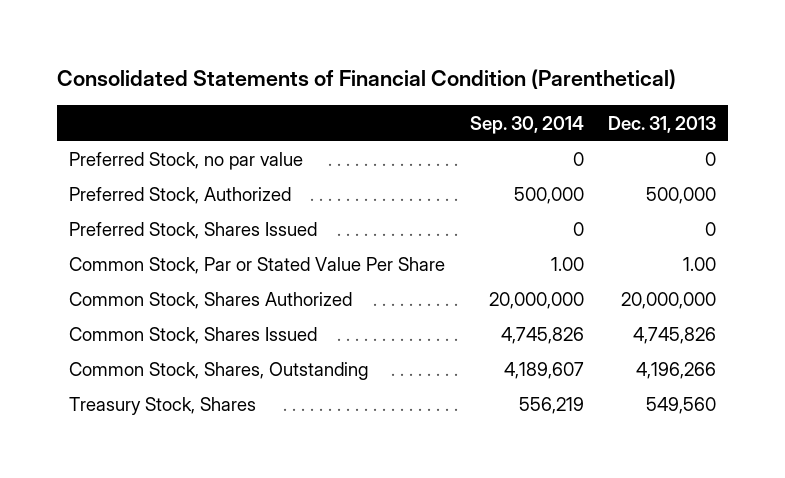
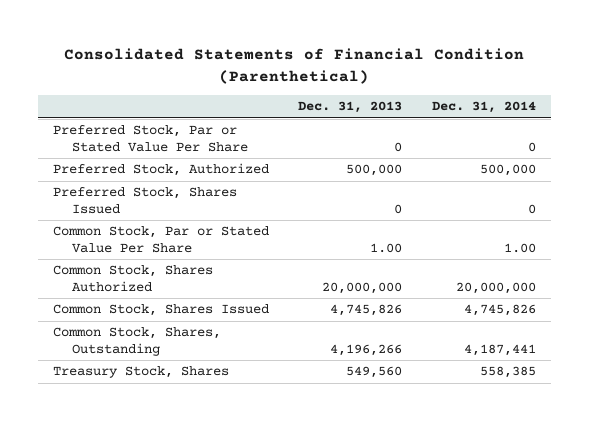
- | Sep. 30, 2014 | Dec. 31, 2013
+ | Dec. 31, 2013 | Dec. 31, 2014
- Preferred Stock, no par value | 0 | 0
+ Preferred Stock, Par or Stated Value Per Share | 0 | 0

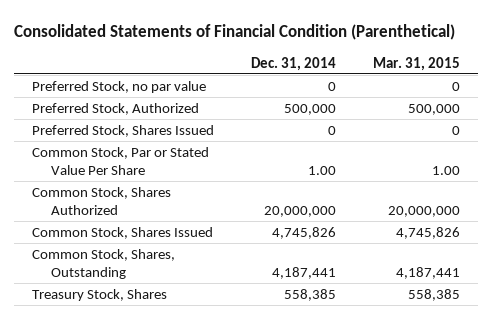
- | Dec. 31, 2013 | Dec. 31, 2014
+ | Dec. 31, 2014 | Mar. 31, 2015
- Preferred Stock, Par or Stated Value Per Share | 0 | 0
+ Preferred Stock, no par value | 0 | 0

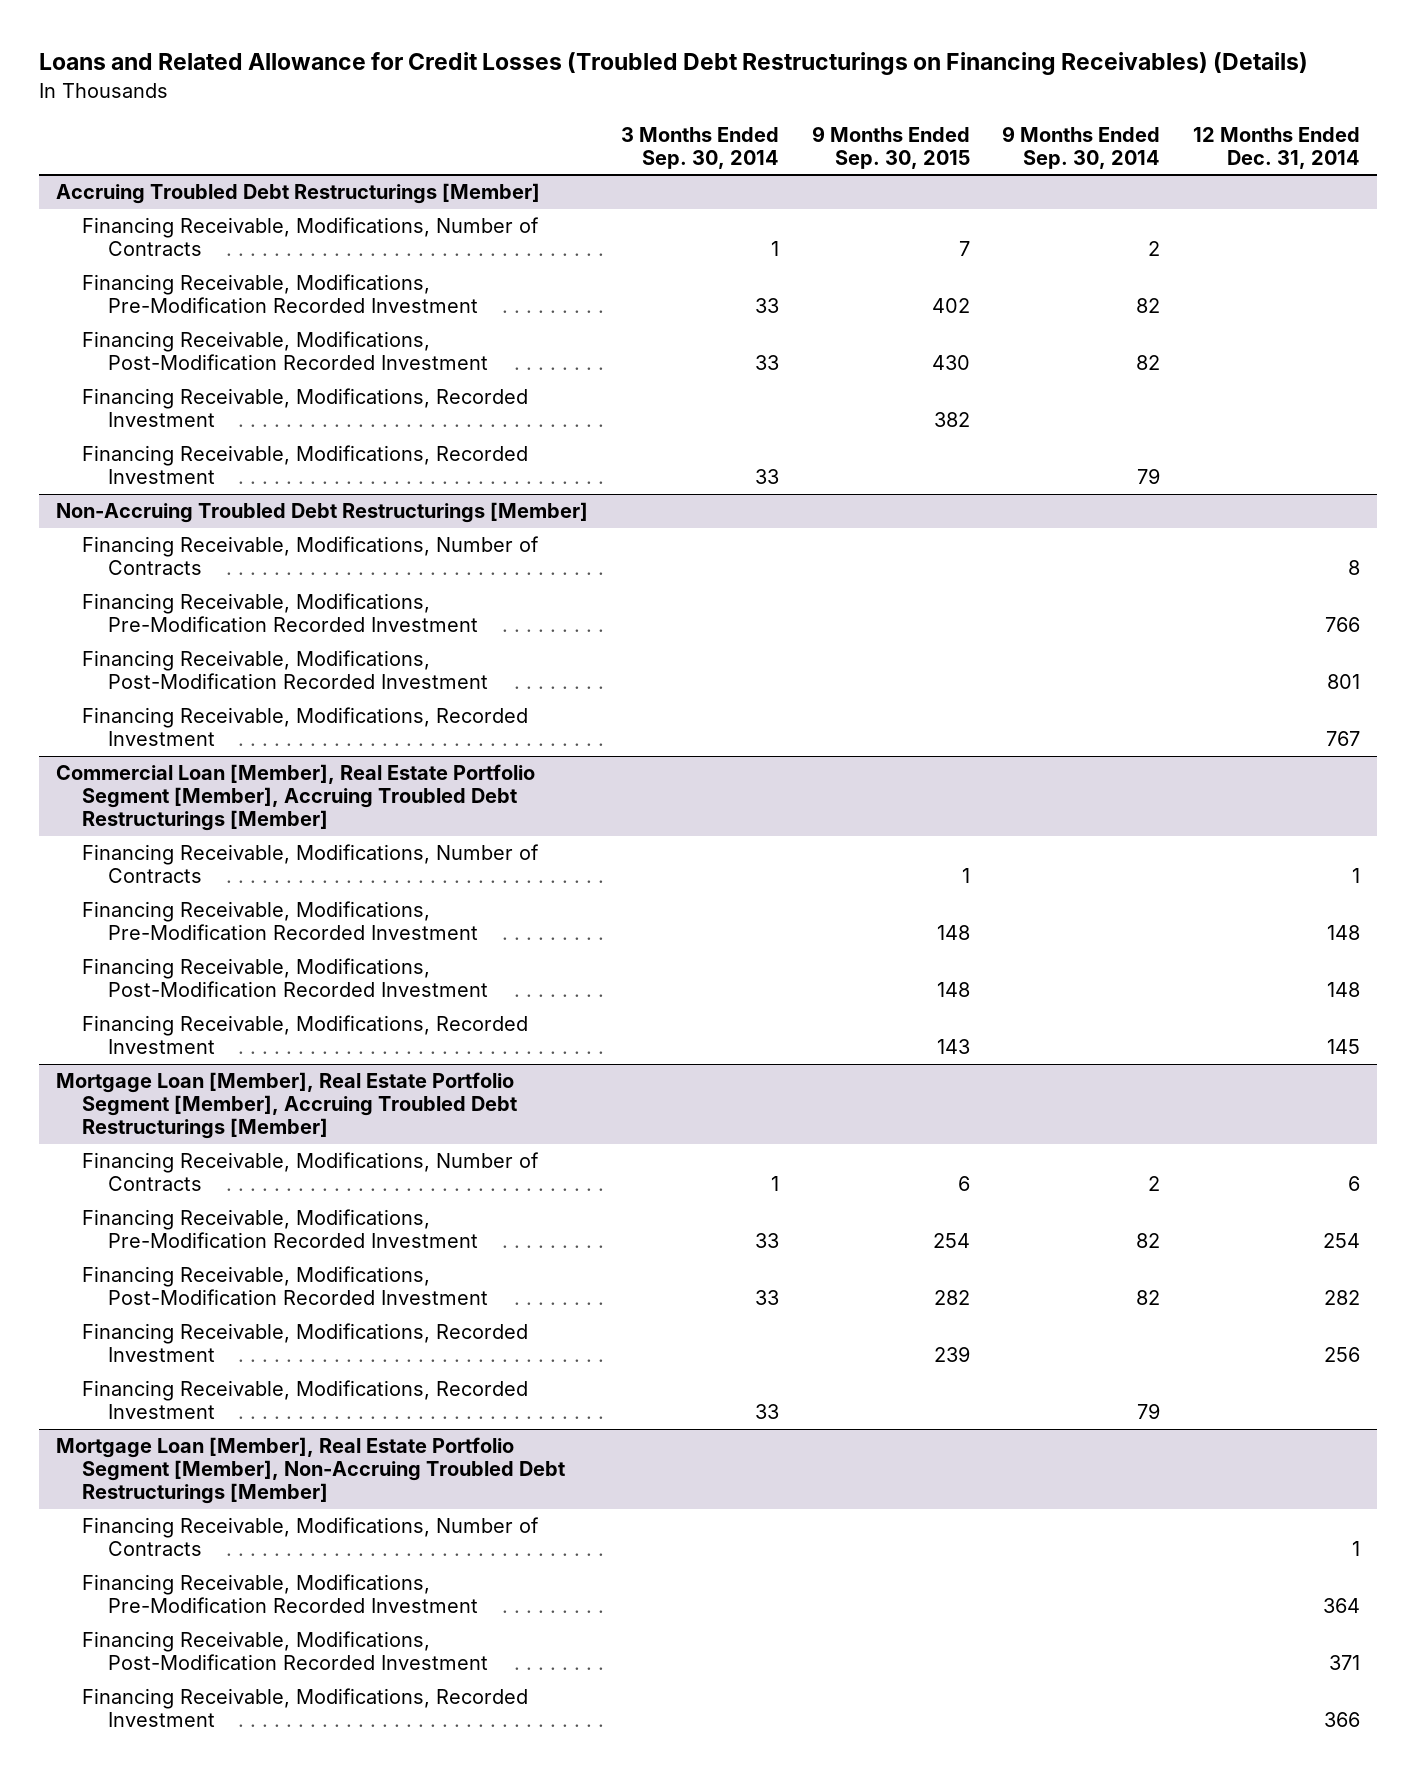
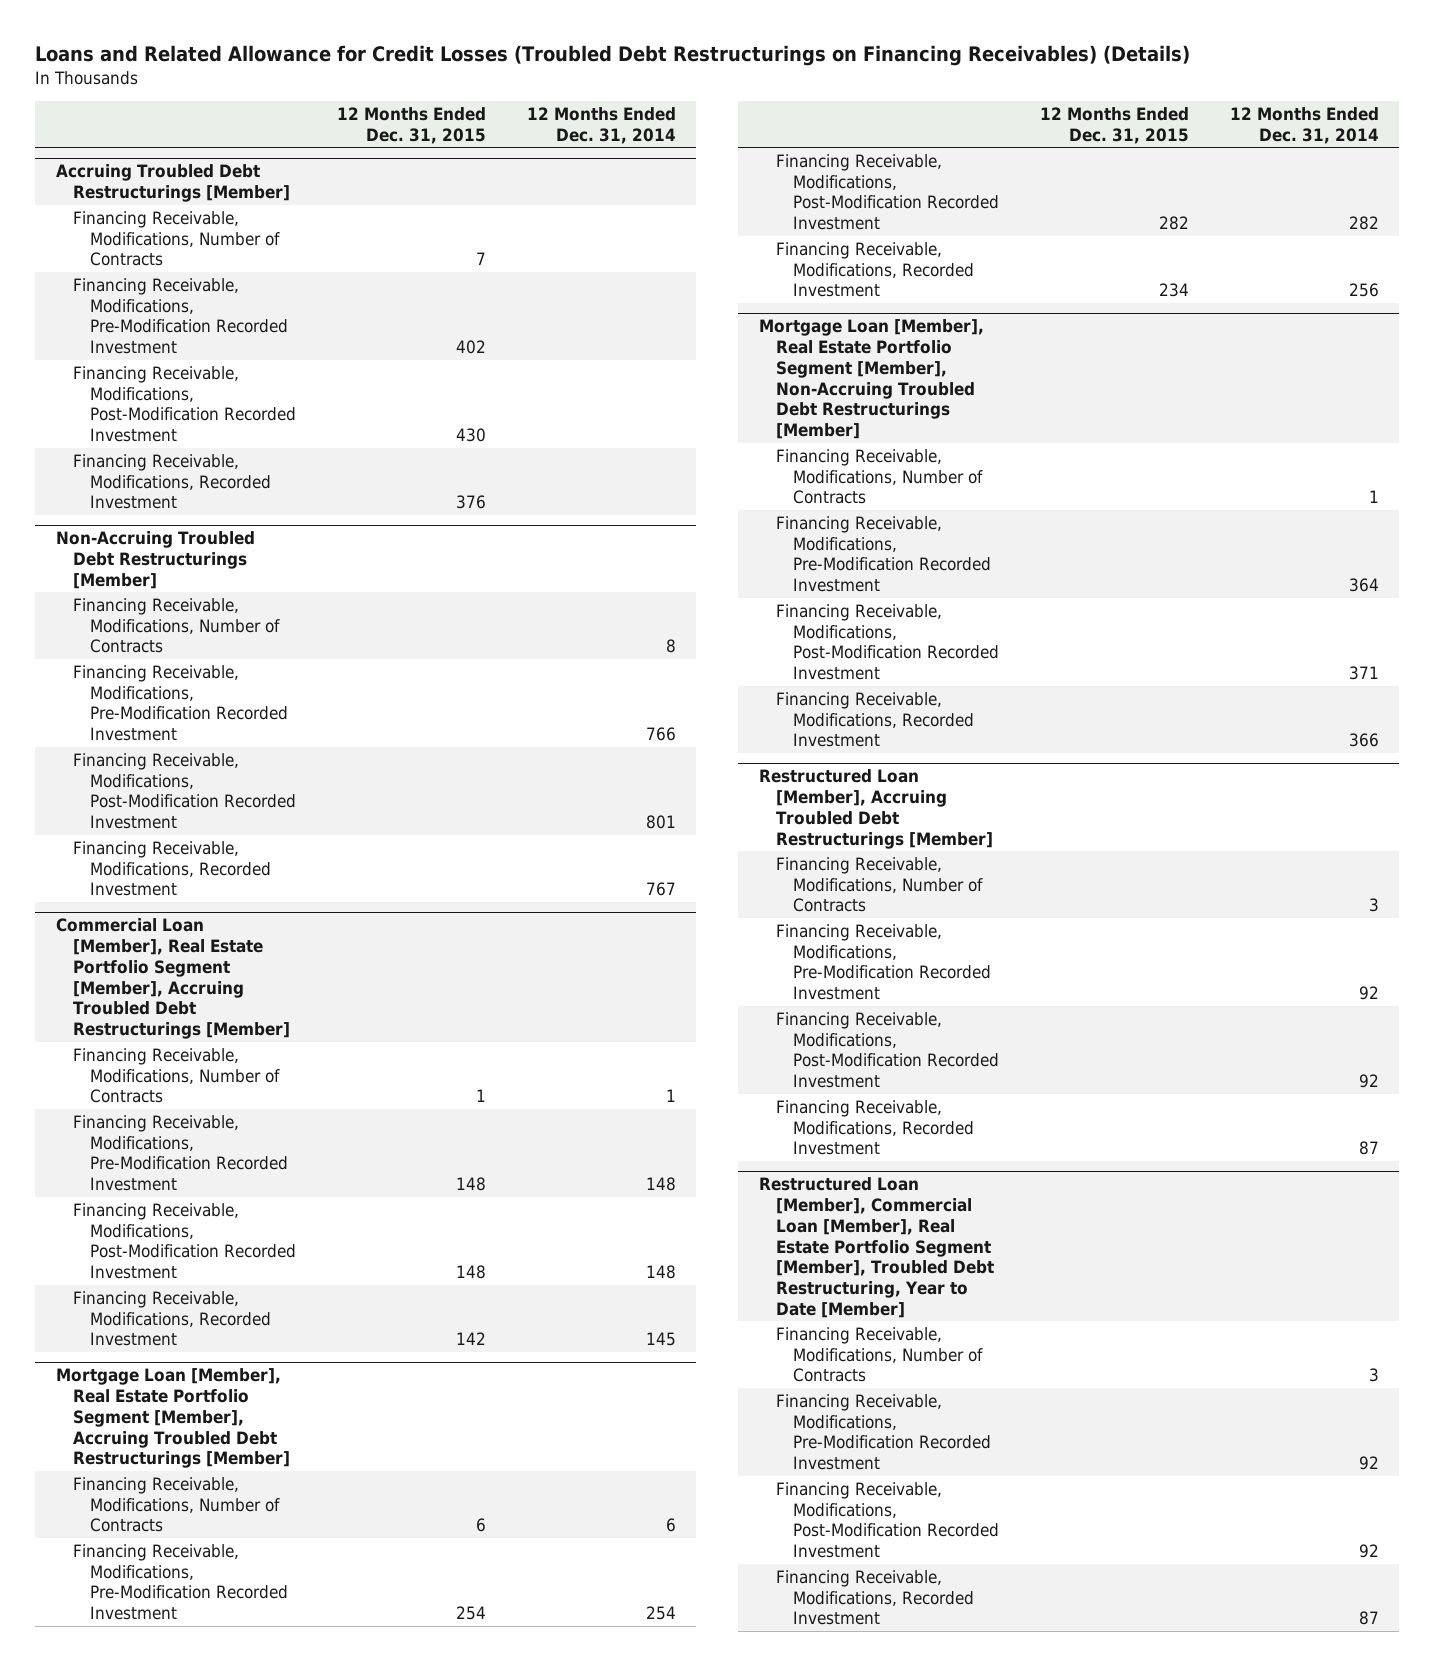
- | 3 Months Ended Sep. 30, 2014 | 9 Months Ended Sep. 30, 2015 | 9 Months Ended Sep. 30, 2014 | 12 Months Ended Dec. 31, 2014
+ | 12 Months Ended Dec. 31, 2015 | 12 Months Ended Dec. 31, 2014
@ Accruing Troubled Debt Restructurings [Member]
- Financing Receivable, Modifications, Recorded Investment | 33 | | 79 |
@ Mortgage Loan [Member], Real Estate Portfolio Segment [Member], Accruing Troubled Debt Restructurings [Member]
- Financing Receivable, Modifications, Recorded Investment | 33 | | 79 |
+ Restructured Loan [Member], Accruing Troubled Debt Restructurings [Member]
+ Financing Receivable, Modifications, Number of Contracts | | 3
+ Financing Receivable, Modifications, Pre-Modification Recorded Investment | | 92
+ Financing Receivable, Modifications, Post-Modification Recorded Investment | | 92
+ Financing Receivable, Modifications, Recorded Investment | | 87
+ Restructured Loan [Member], Commercial Loan [Member], Real Estate Portfolio Segment [Member], Troubled Debt Restructuring, Year to Date [Member]
+ Financing Receivable, Modifications, Number of Contracts | | 3
+ Financing Receivable, Modifications, Pre-Modification Recorded Investment | | 92
+ Financing Receivable, Modifications, Post-Modification Recorded Investment | | 92
+ Financing Receivable, Modifications, Recorded Investment | | 87

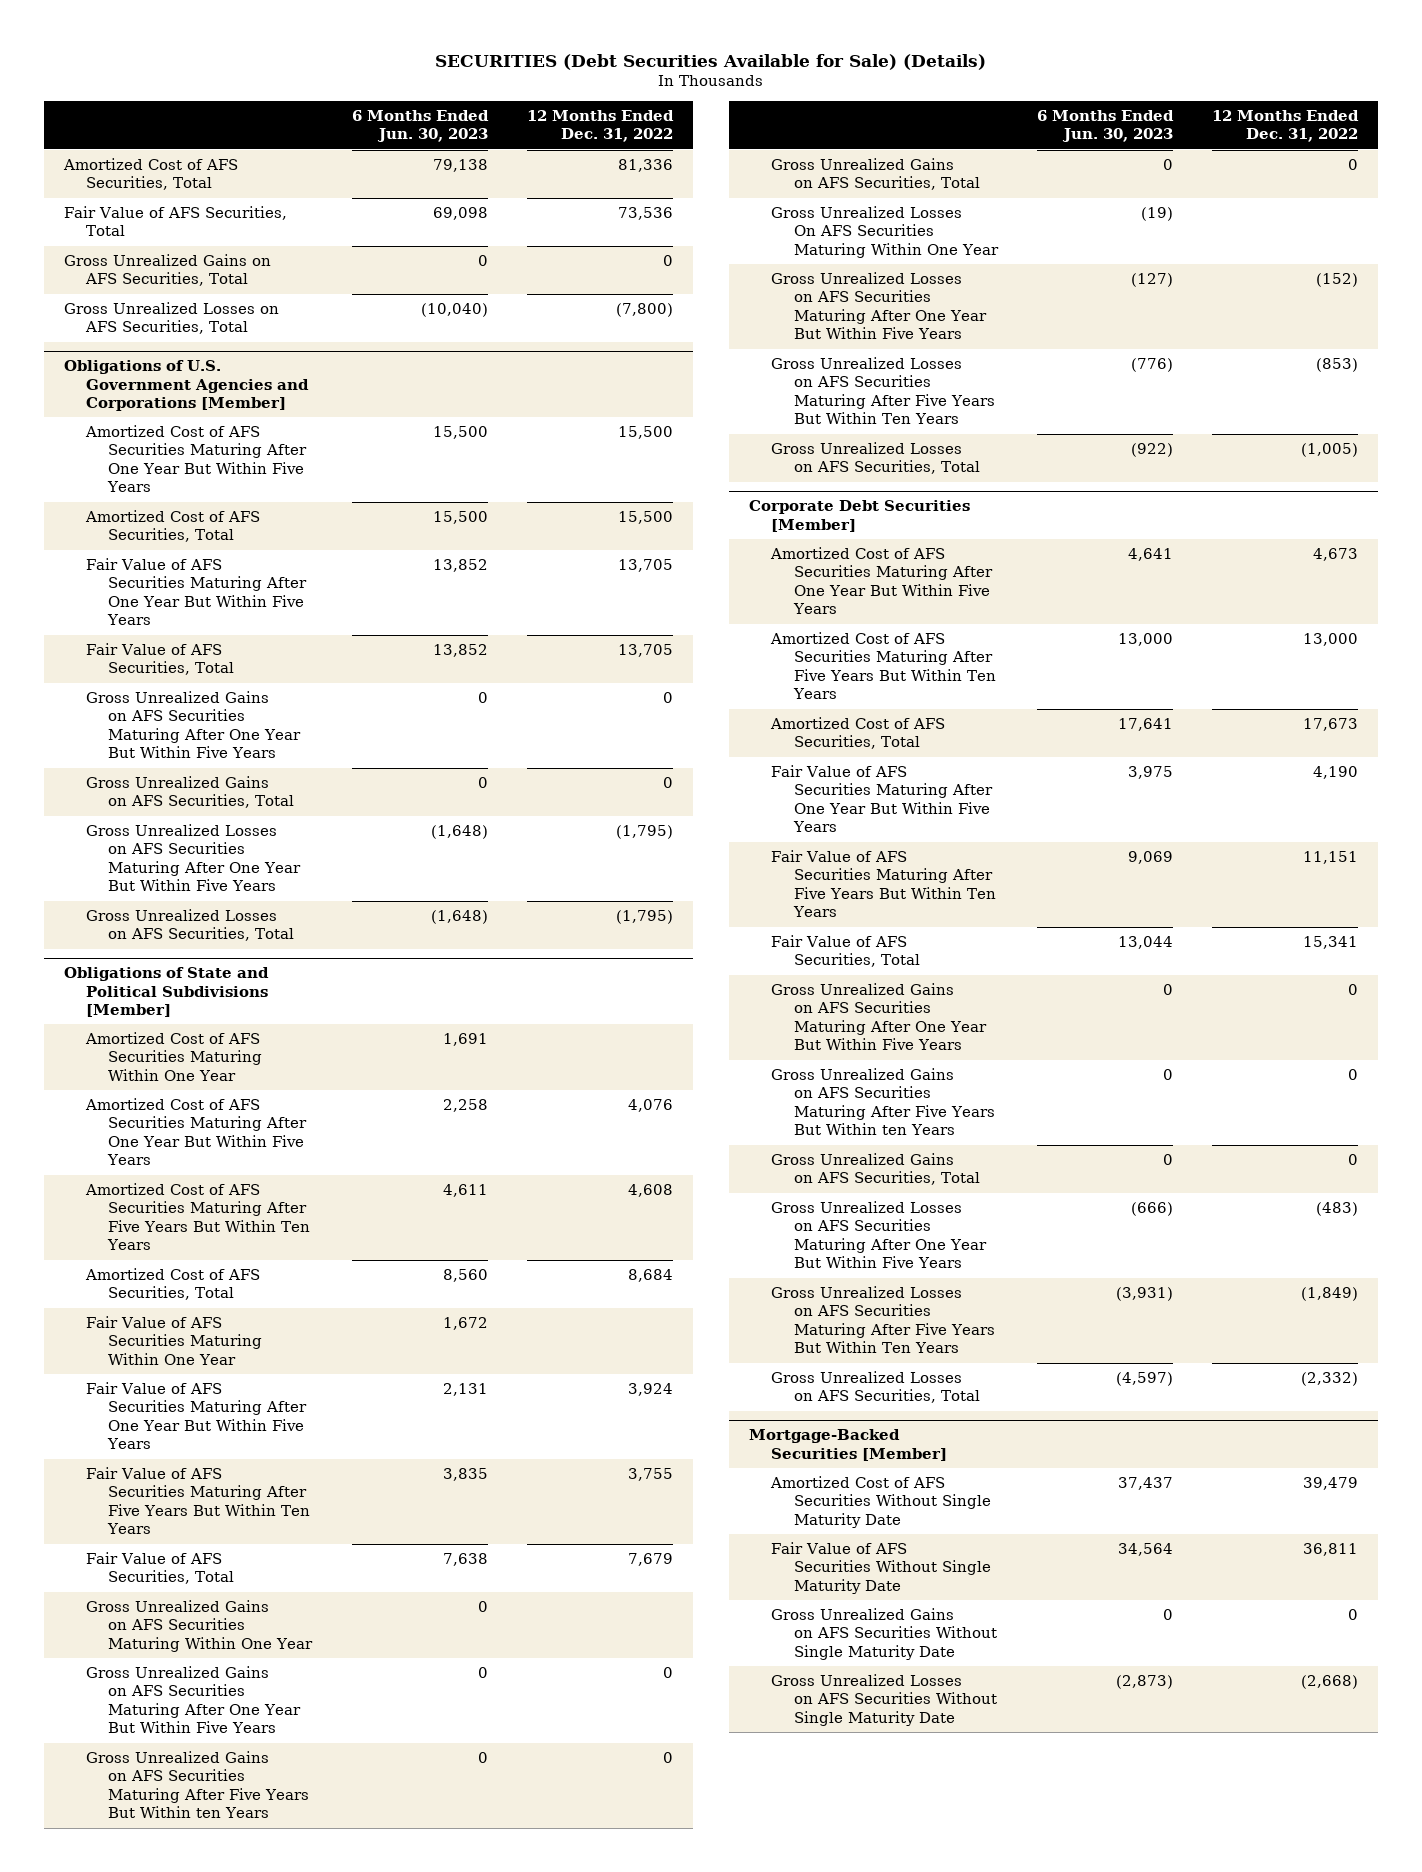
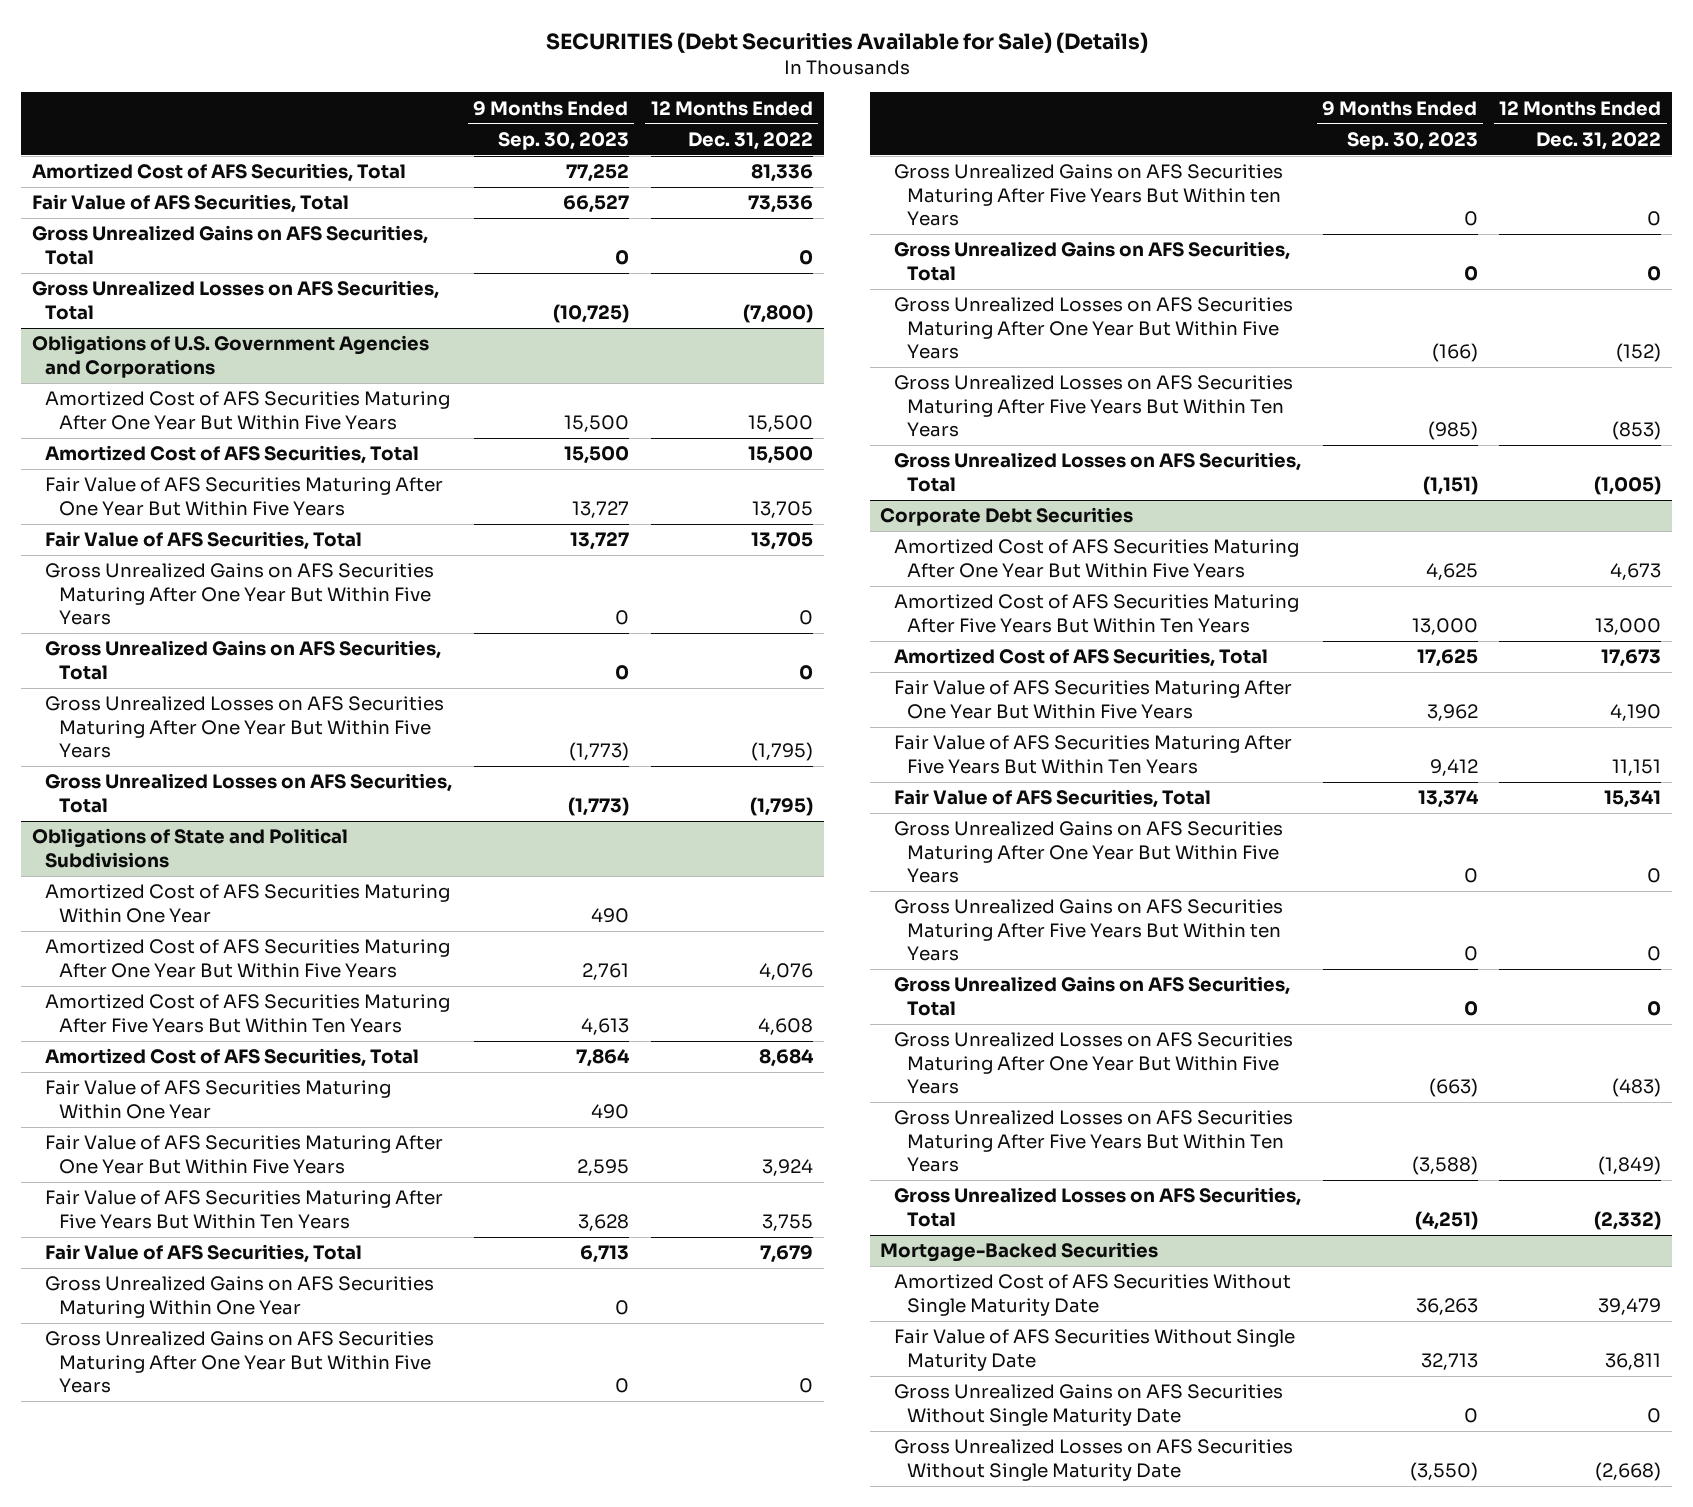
- | 6 Months Ended Jun. 30, 2023 | 12 Months Ended Dec. 31, 2022
+ | 9 Months Ended Sep. 30, 2023 | 12 Months Ended Dec. 31, 2022
- Obligations of U.S. Government Agencies and Corporations [Member]
+ Obligations of U.S. Government Agencies and Corporations
- Obligations of State and Political Subdivisions [Member]
+ Obligations of State and Political Subdivisions
- Gross Unrealized Losses On AFS Securities Maturing Within One Year | (19) |
- Corporate Debt Securities [Member]
+ Corporate Debt Securities
- Mortgage-Backed Securities [Member]
+ Mortgage-Backed Securities

